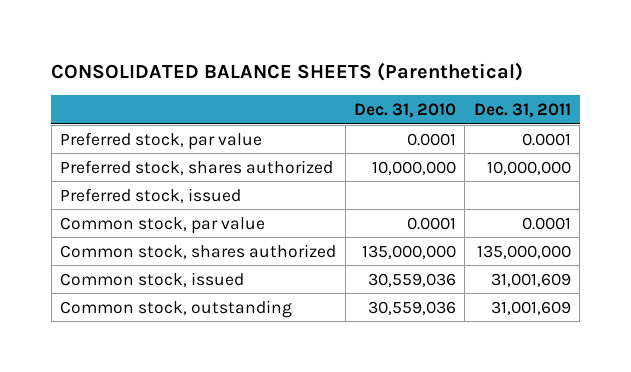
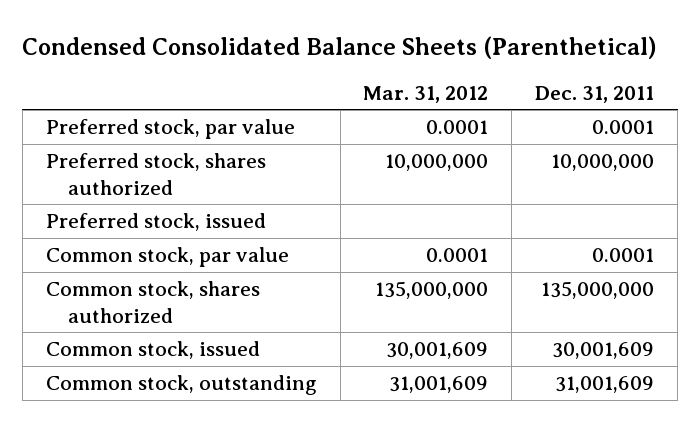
- CONSOLIDATED BALANCE SHEETS (Parenthetical)
+ Condensed Consolidated Balance Sheets (Parenthetical)
- | Dec. 31, 2010 | Dec. 31, 2011
+ | Mar. 31, 2012 | Dec. 31, 2011
- Common stock, issued | 30,559,036 | 31,001,609
+ Common stock, issued | 30,001,609 | 30,001,609

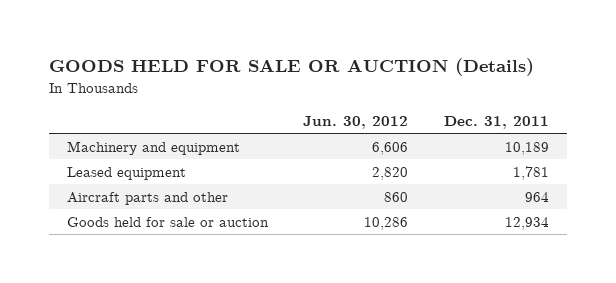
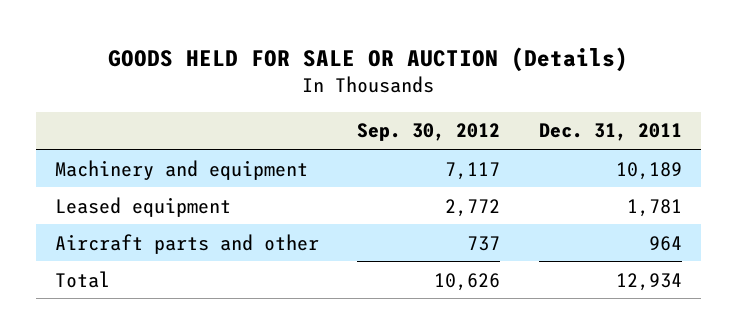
- | Jun. 30, 2012 | Dec. 31, 2011
+ | Sep. 30, 2012 | Dec. 31, 2011
- Goods held for sale or auction | 10,286 | 12,934
+ Total | 10,626 | 12,934

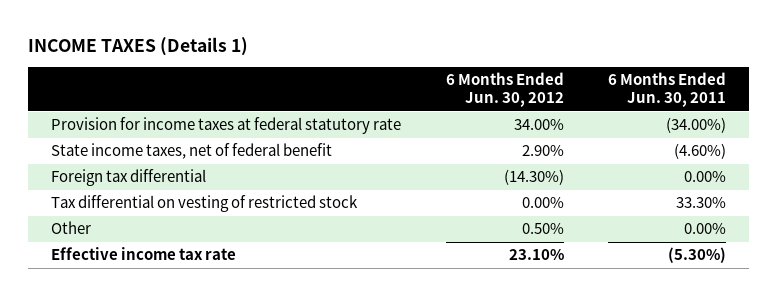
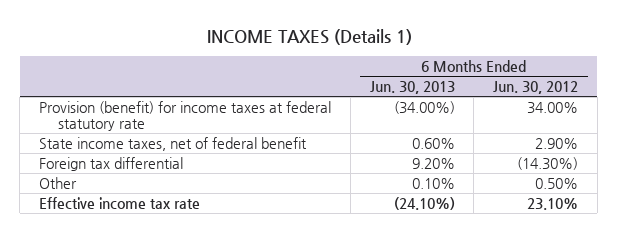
- | 6 Months Ended Jun. 30, 2012 | 6 Months Ended Jun. 30, 2011
+ | 6 Months Ended Jun. 30, 2013 | 6 Months Ended Jun. 30, 2012
- Provision for income taxes at federal statutory rate | 34.00% | (34.00%)
+ Provision (benefit) for income taxes at federal statutory rate | (34.00%) | 34.00%
- Tax differential on vesting of restricted stock | 0.00% | 33.30%

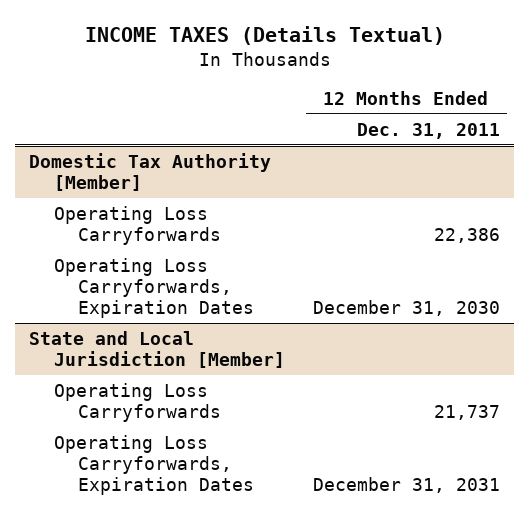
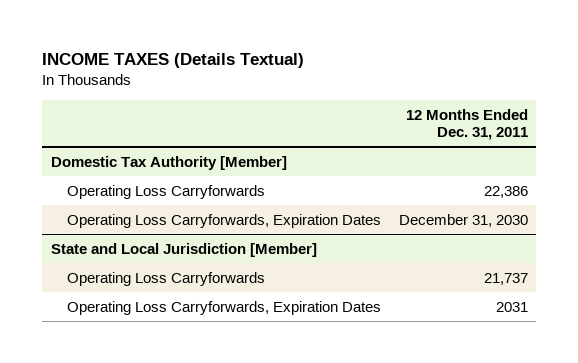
@ State and Local Jurisdiction [Member]
- Operating Loss Carryforwards, Expiration Dates | December 31, 2031
+ Operating Loss Carryforwards, Expiration Dates | 2031

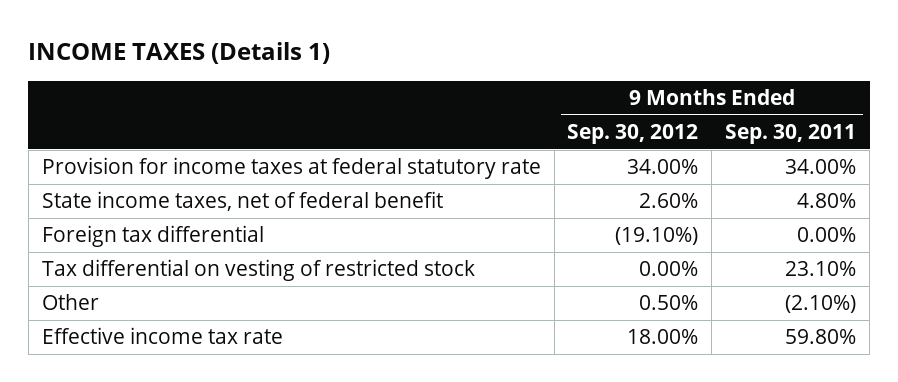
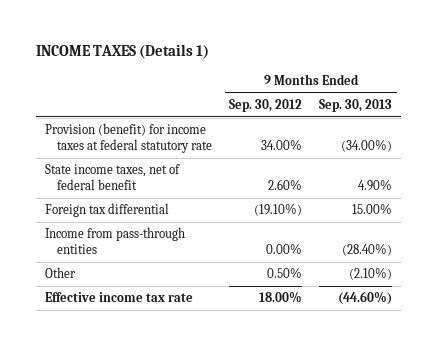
- | 9 Months Ended Sep. 30, 2012 | 9 Months Ended Sep. 30, 2011
+ | 9 Months Ended Sep. 30, 2012 | 9 Months Ended Sep. 30, 2013
- Provision for income taxes at federal statutory rate | 34.00% | 34.00%
+ Provision (benefit) for income taxes at federal statutory rate | 34.00% | (34.00%)
- Tax differential on vesting of restricted stock | 0.00% | 23.10%
+ Income from pass-through entities | 0.00% | (28.40%)

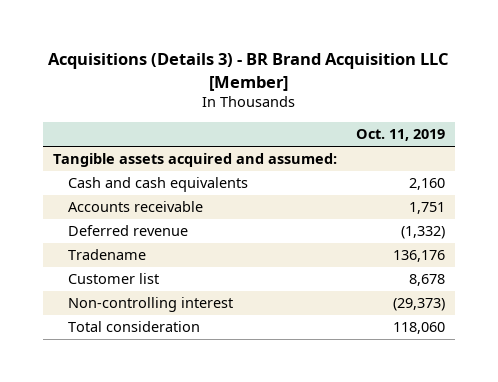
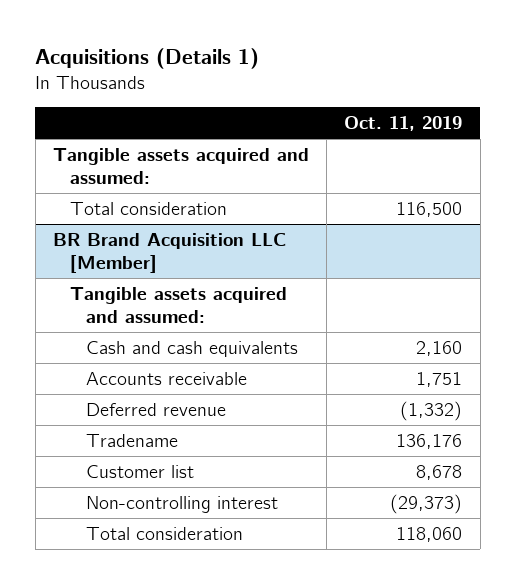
- Acquisitions (Details 3) - BR Brand Acquisition LLC [Member]
+ Acquisitions (Details 1)
+ Total consideration | 116,500
+ BR Brand Acquisition LLC [Member]
+ Tangible assets acquired and assumed:

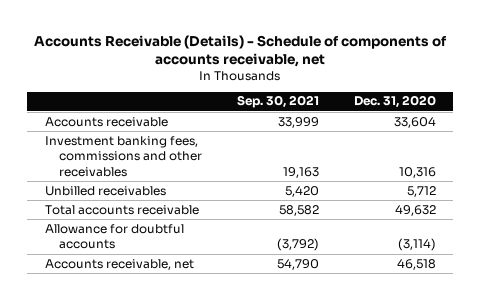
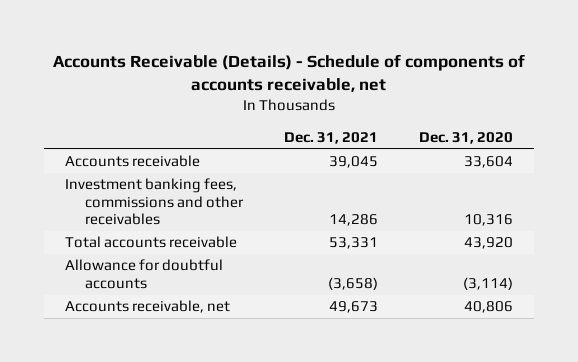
- | Sep. 30, 2021 | Dec. 31, 2020
+ | Dec. 31, 2021 | Dec. 31, 2020
- Unbilled receivables | 5,420 | 5,712
- Total accounts receivable | 58,582 | 49,632
+ Total accounts receivable | 53,331 | 43,920
- Accounts receivable, net | 54,790 | 46,518
+ Accounts receivable, net | 49,673 | 40,806

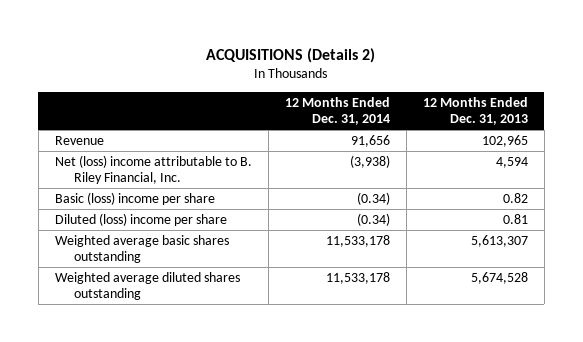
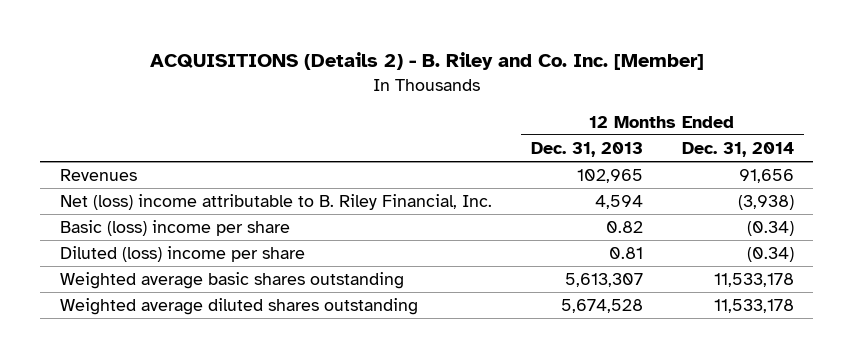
- ACQUISITIONS (Details 2)
+ ACQUISITIONS (Details 2) - B. Riley and Co. Inc. [Member]
- | 12 Months Ended Dec. 31, 2014 | 12 Months Ended Dec. 31, 2013
+ | 12 Months Ended Dec. 31, 2013 | 12 Months Ended Dec. 31, 2014
- Revenue | 91,656 | 102,965
+ Revenues | 102,965 | 91,656

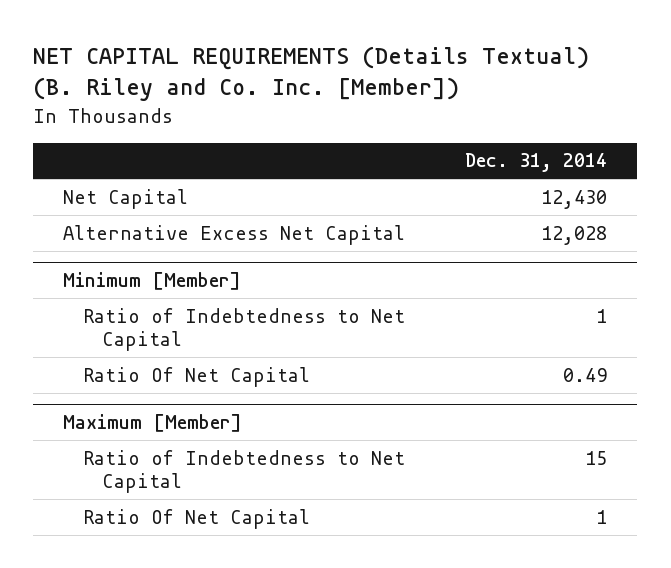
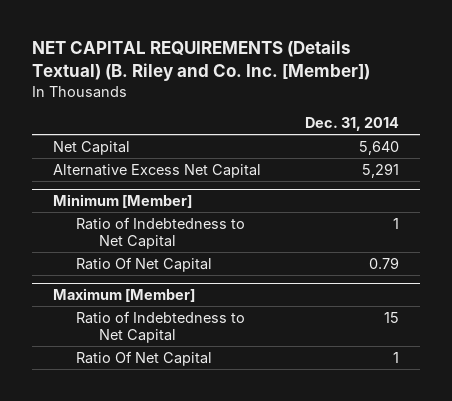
- Net Capital | 12,430
- Alternative Excess Net Capital | 12,028
+ Net Capital | 5,640
+ Alternative Excess Net Capital | 5,291
@ Minimum [Member]
- Ratio Of Net Capital | 0.49
+ Ratio Of Net Capital | 0.79

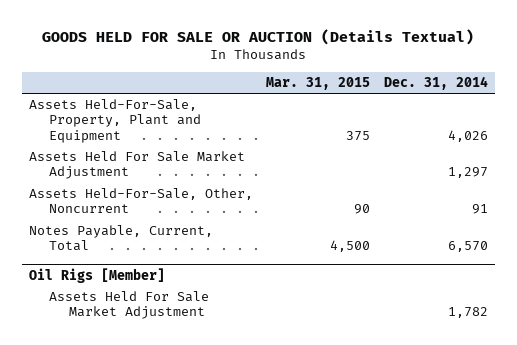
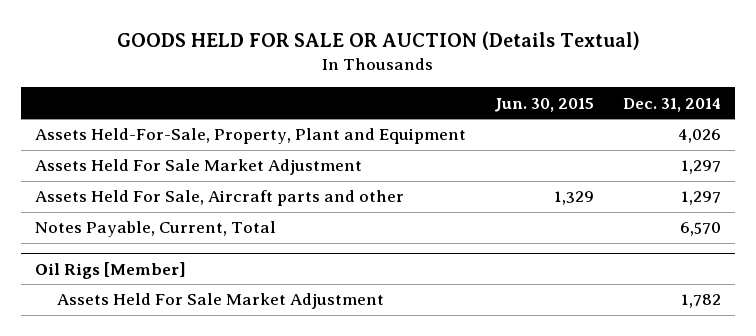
- | Mar. 31, 2015 | Dec. 31, 2014
+ | Jun. 30, 2015 | Dec. 31, 2014
- Assets Held-For-Sale, Other, Noncurrent | 90 | 91
+ Assets Held For Sale, Aircraft parts and other | 1,329 | 1,297

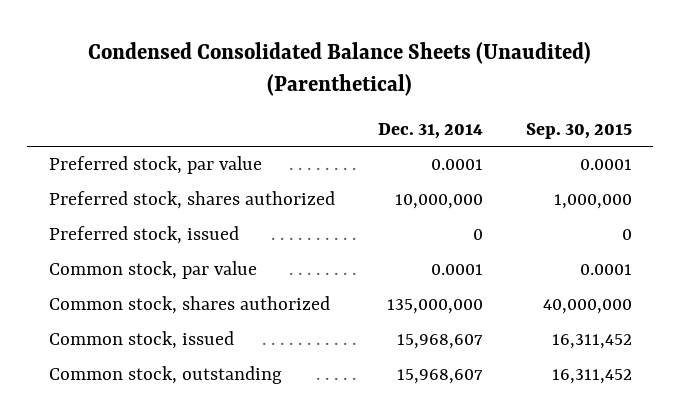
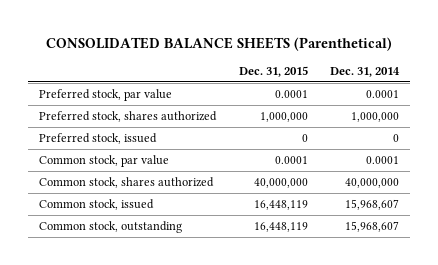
- Condensed Consolidated Balance Sheets (Unaudited) (Parenthetical)
+ CONSOLIDATED BALANCE SHEETS (Parenthetical)
- | Dec. 31, 2014 | Sep. 30, 2015
+ | Dec. 31, 2015 | Dec. 31, 2014
- Preferred stock, shares authorized | 10,000,000 | 1,000,000
+ Preferred stock, shares authorized | 1,000,000 | 1,000,000
- Common stock, shares authorized | 135,000,000 | 40,000,000
+ Common stock, shares authorized | 40,000,000 | 40,000,000

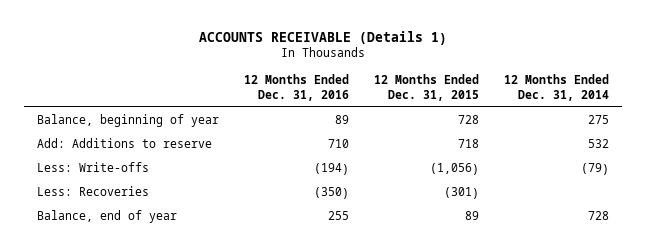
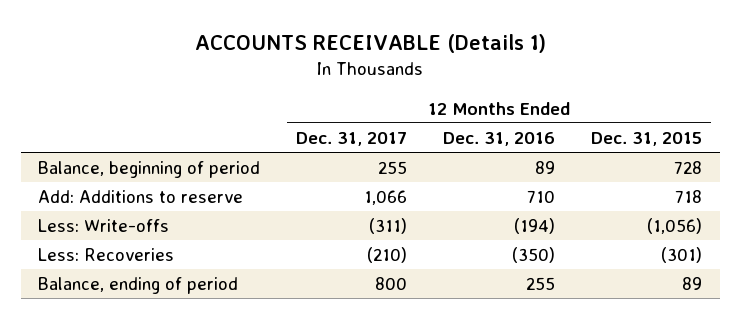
- | 12 Months Ended Dec. 31, 2016 | 12 Months Ended Dec. 31, 2015 | 12 Months Ended Dec. 31, 2014
+ | 12 Months Ended Dec. 31, 2017 | 12 Months Ended Dec. 31, 2016 | 12 Months Ended Dec. 31, 2015
- Balance, beginning of year | 89 | 728 | 275
+ Balance, beginning of period | 255 | 89 | 728
- Balance, end of year | 255 | 89 | 728
+ Balance, ending of period | 800 | 255 | 89

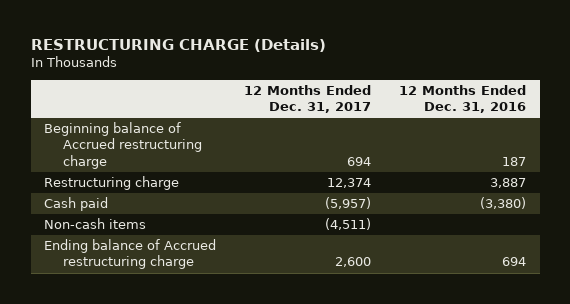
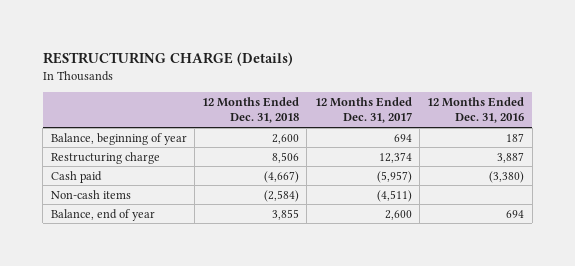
- | 12 Months Ended Dec. 31, 2017 | 12 Months Ended Dec. 31, 2016
+ | 12 Months Ended Dec. 31, 2018 | 12 Months Ended Dec. 31, 2017 | 12 Months Ended Dec. 31, 2016
- Beginning balance of Accrued restructuring charge | 694 | 187
+ Balance, beginning of year | 2,600 | 694 | 187
- Ending balance of Accrued restructuring charge | 2,600 | 694
+ Balance, end of year | 3,855 | 2,600 | 694

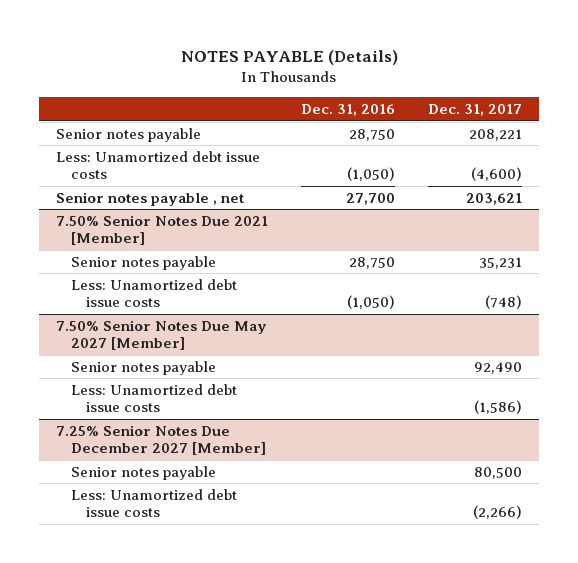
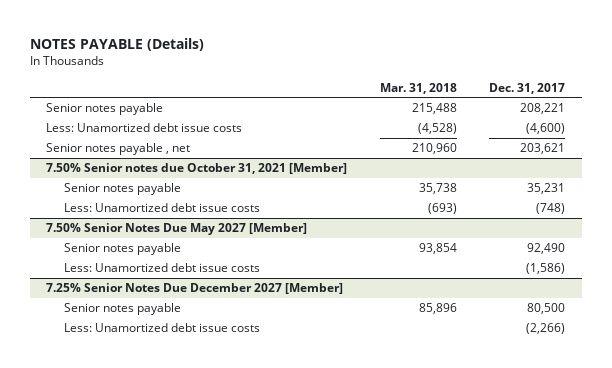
- | Dec. 31, 2016 | Dec. 31, 2017
+ | Mar. 31, 2018 | Dec. 31, 2017
- 7.50% Senior Notes Due 2021 [Member]
+ 7.50% Senior notes due October 31, 2021 [Member]

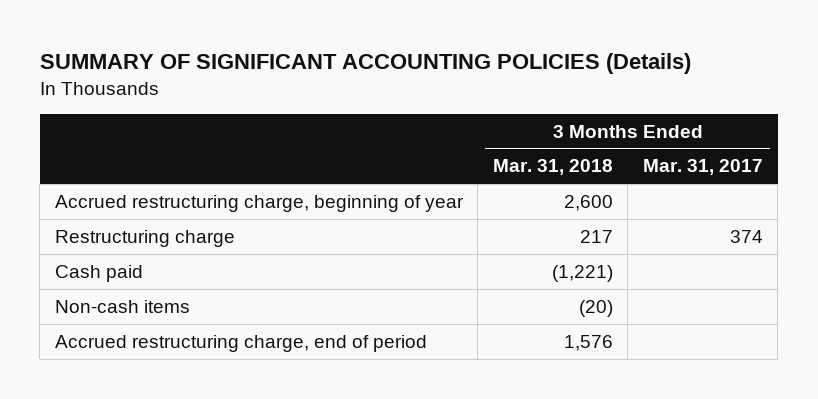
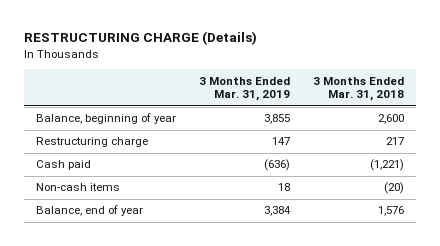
- SUMMARY OF SIGNIFICANT ACCOUNTING POLICIES (Details)
+ RESTRUCTURING CHARGE (Details)
- | 3 Months Ended Mar. 31, 2018 | 3 Months Ended Mar. 31, 2017
+ | 3 Months Ended Mar. 31, 2019 | 3 Months Ended Mar. 31, 2018
- Accrued restructuring charge, beginning of year | 2,600 |
+ Balance, beginning of year | 3,855 | 2,600
- Accrued restructuring charge, end of period | 1,576 |
+ Balance, end of year | 3,384 | 1,576

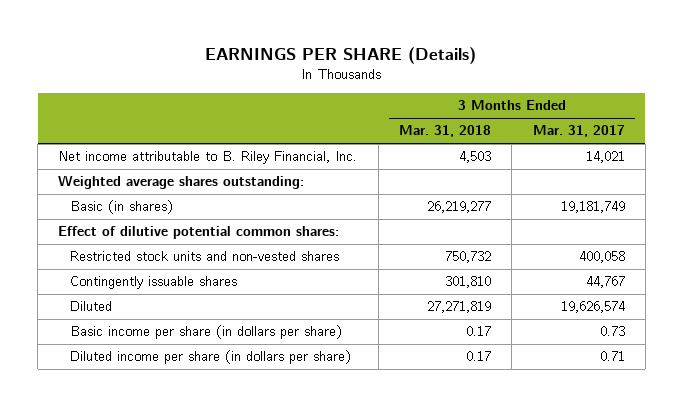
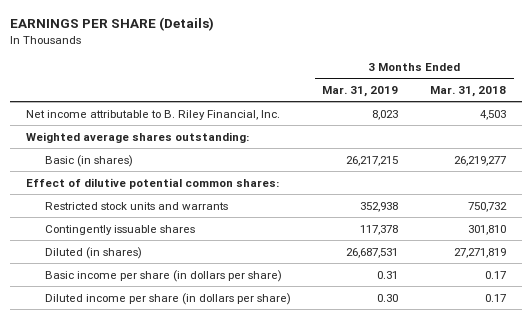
- | 3 Months Ended Mar. 31, 2018 | 3 Months Ended Mar. 31, 2017
+ | 3 Months Ended Mar. 31, 2019 | 3 Months Ended Mar. 31, 2018
- Restricted stock units and non-vested shares | 750,732 | 400,058
+ Restricted stock units and warrants | 352,938 | 750,732
- Diluted | 27,271,819 | 19,626,574
+ Diluted (in shares) | 26,687,531 | 27,271,819

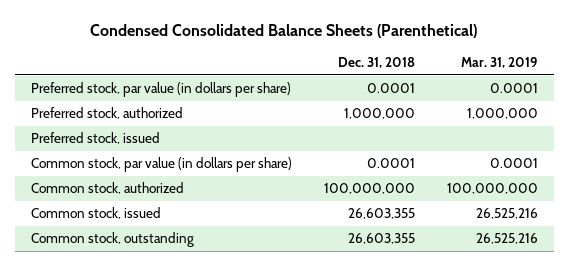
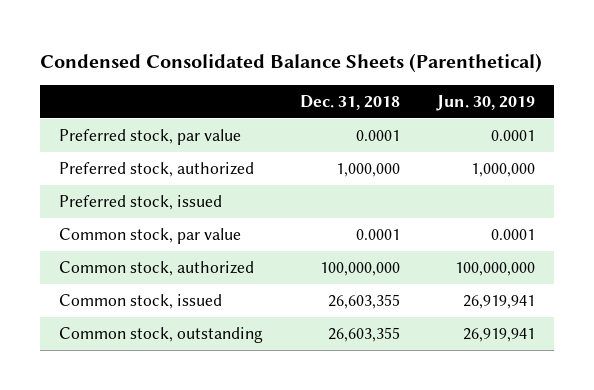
- | Dec. 31, 2018 | Mar. 31, 2019
+ | Dec. 31, 2018 | Jun. 30, 2019
- Preferred stock, par value (in dollars per share) | 0.0001 | 0.0001
+ Preferred stock, par value | 0.0001 | 0.0001
- Common stock, par value (in dollars per share) | 0.0001 | 0.0001
+ Common stock, par value | 0.0001 | 0.0001

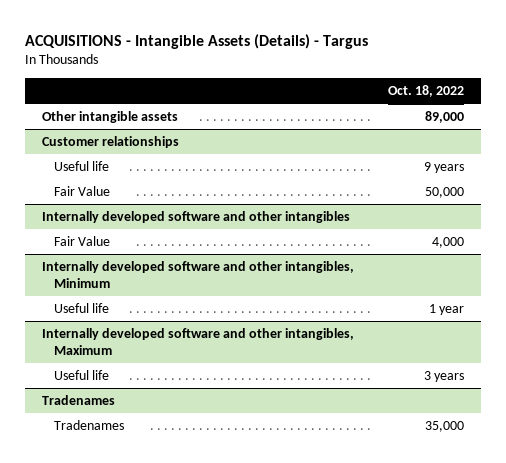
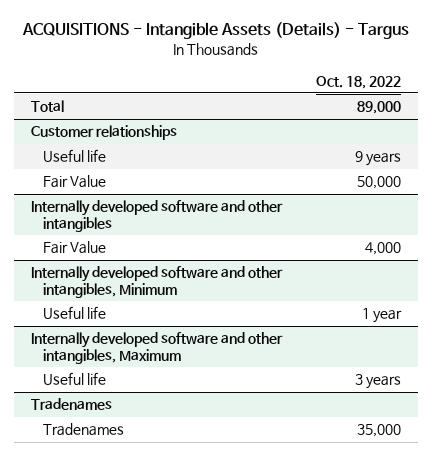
- Other intangible assets | 89,000
+ Total | 89,000

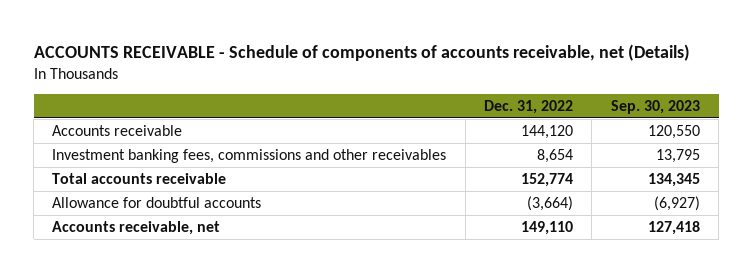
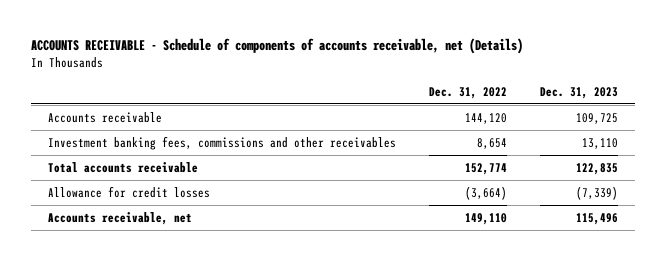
- | Dec. 31, 2022 | Sep. 30, 2023
+ | Dec. 31, 2022 | Dec. 31, 2023
- Allowance for doubtful accounts | (3,664) | (6,927)
+ Allowance for credit losses | (3,664) | (7,339)

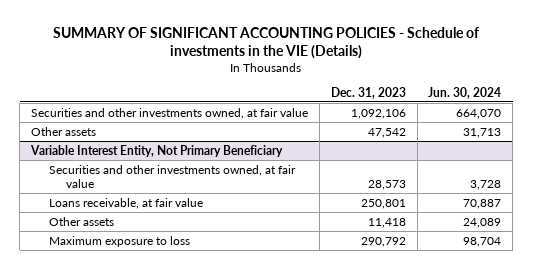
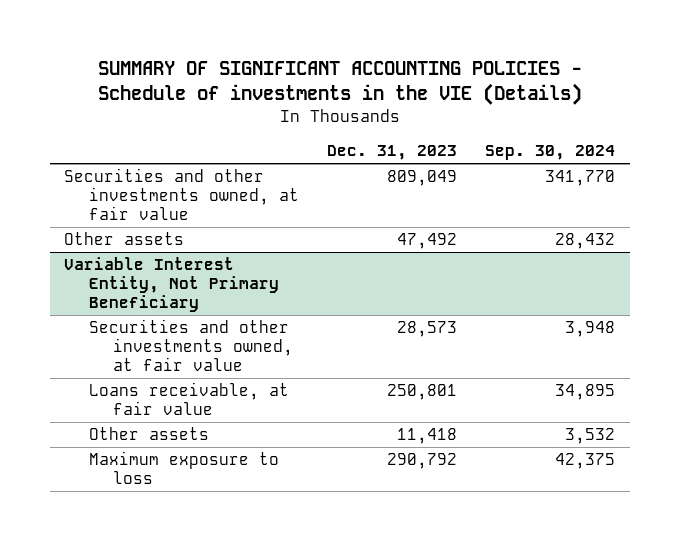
- | Dec. 31, 2023 | Jun. 30, 2024
+ | Dec. 31, 2023 | Sep. 30, 2024
- Securities and other investments owned, at fair value | 1,092,106 | 664,070
- Other assets | 47,542 | 31,713
+ Securities and other investments owned, at fair value | 809,049 | 341,770
+ Other assets | 47,492 | 28,432

